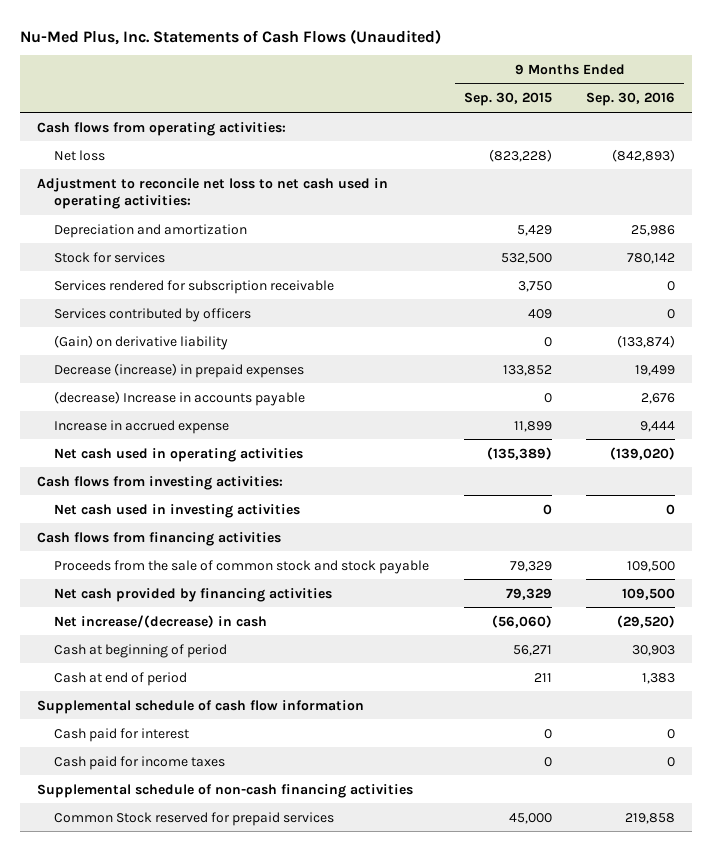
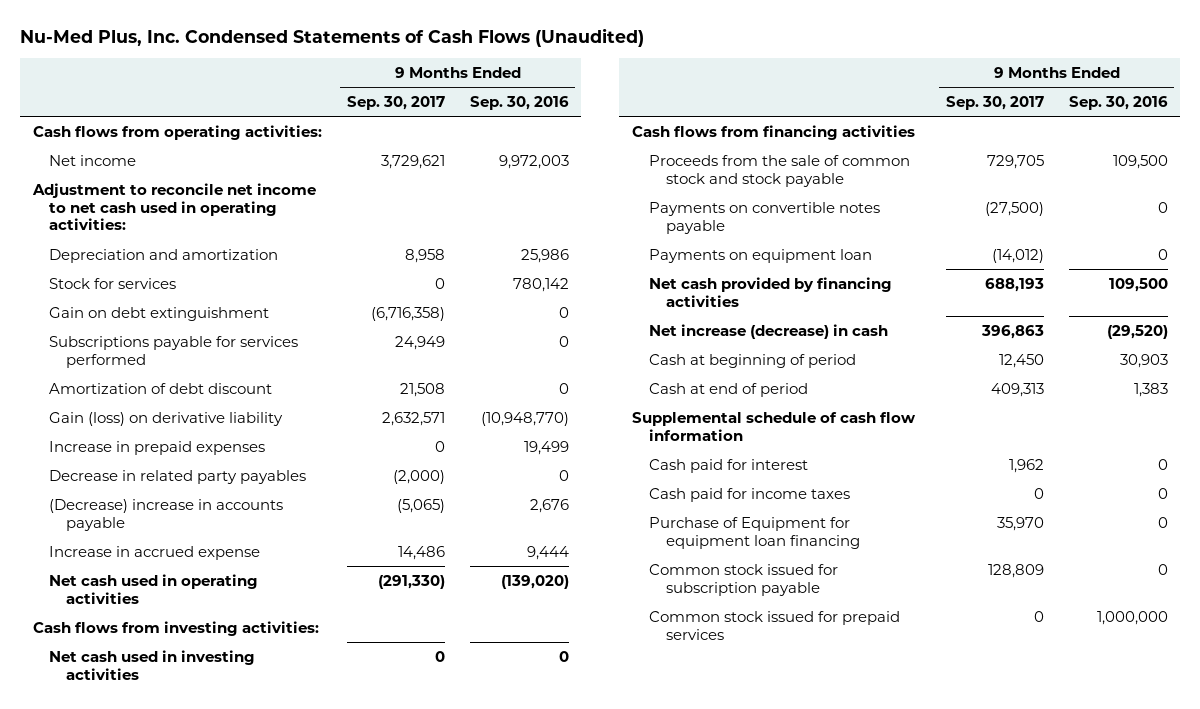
- Nu-Med Plus, Inc. Statements of Cash Flows (Unaudited)
+ Nu-Med Plus, Inc. Condensed Statements of Cash Flows (Unaudited)
- | 9 Months Ended Sep. 30, 2015 | 9 Months Ended Sep. 30, 2016
+ | 9 Months Ended Sep. 30, 2017 | 9 Months Ended Sep. 30, 2016
- Net loss | (823,228) | (842,893)
- Adjustment to reconcile net loss to net cash used in operating activities:
+ Net income | 3,729,621 | 9,972,003
+ Adjustment to reconcile net income to net cash used in operating activities:
- Services rendered for subscription receivable | 3,750 | 0
- Services contributed by officers | 409 | 0
- (Gain) on derivative liability | 0 | (133,874)
- Decrease (increase) in prepaid expenses | 133,852 | 19,499
- (decrease) Increase in accounts payable | 0 | 2,676
+ Gain on debt extinguishment | (6,716,358) | 0
+ Subscriptions payable for services performed | 24,949 | 0
+ Amortization of debt discount | 21,508 | 0
+ Gain (loss) on derivative liability | 2,632,571 | (10,948,770)
+ Increase in prepaid expenses | 0 | 19,499
+ Decrease in related party payables | (2,000) | 0
+ (Decrease) increase in accounts payable | (5,065) | 2,676
+ Payments on convertible notes payable | (27,500) | 0
+ Payments on equipment loan | (14,012) | 0
- Net increase/(decrease) in cash | (56,060) | (29,520)
+ Net increase (decrease) in cash | 396,863 | (29,520)
- Supplemental schedule of non-cash financing activities
- Common Stock reserved for prepaid services | 45,000 | 219,858
+ Purchase of Equipment for equipment loan financing | 35,970 | 0
+ Common stock issued for subscription payable | 128,809 | 0
+ Common stock issued for prepaid services | 0 | 1,000,000

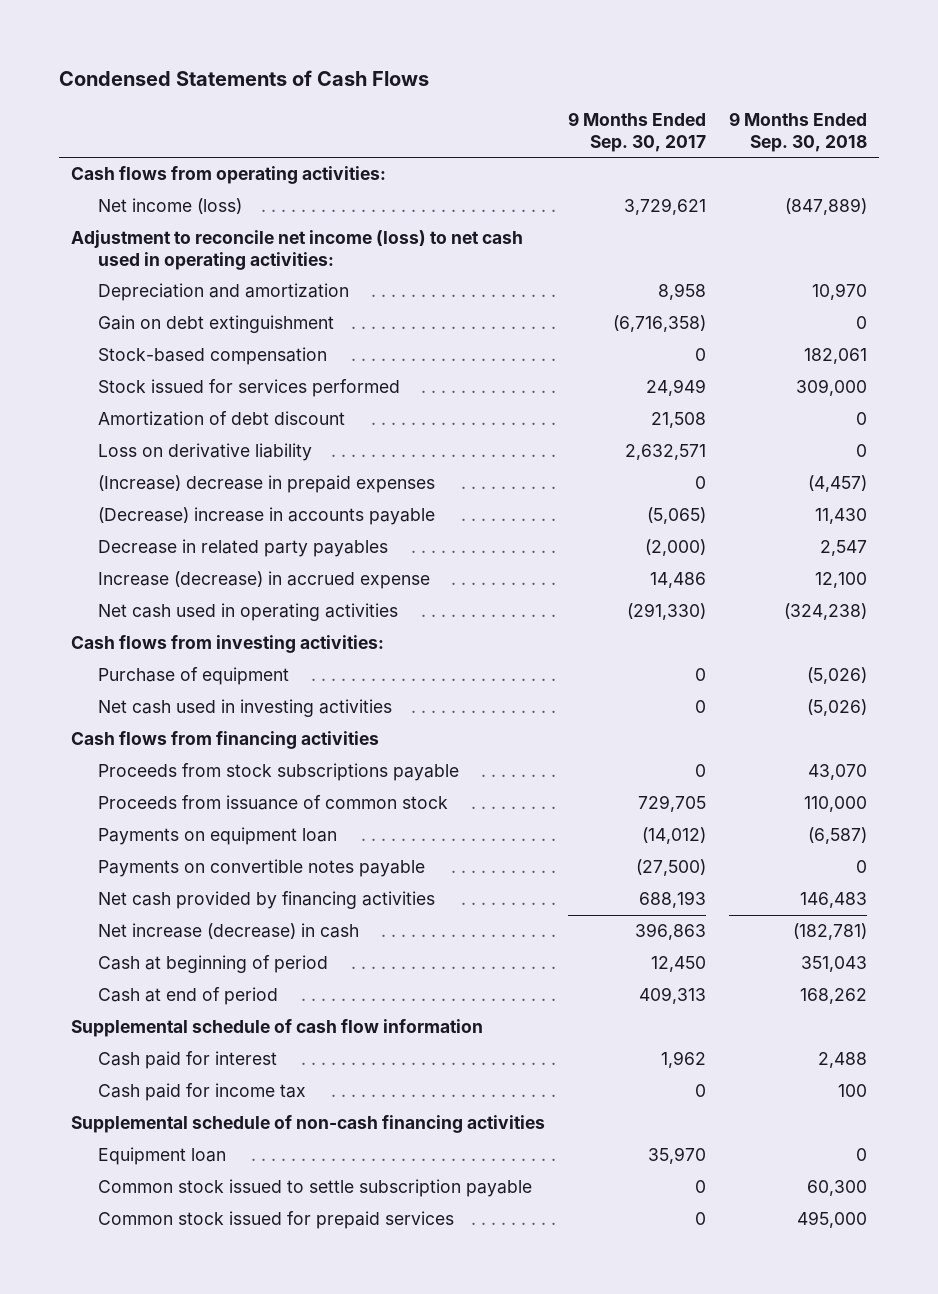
- Nu-Med Plus, Inc. Condensed Statements of Cash Flows (Unaudited)
+ Condensed Statements of Cash Flows
- | 9 Months Ended Sep. 30, 2017 | 9 Months Ended Sep. 30, 2016
+ | 9 Months Ended Sep. 30, 2017 | 9 Months Ended Sep. 30, 2018
- Net income | 3,729,621 | 9,972,003
- Adjustment to reconcile net income to net cash used in operating activities:
+ Net income (loss) | 3,729,621 | (847,889)
+ Adjustment to reconcile net income (loss) to net cash used in operating activities:
- Stock for services | 0 | 780,142
- Subscriptions payable for services performed | 24,949 | 0
+ Stock-based compensation | 0 | 182,061
+ Stock issued for services performed | 24,949 | 309,000
- Gain (loss) on derivative liability | 2,632,571 | (10,948,770)
- Increase in prepaid expenses | 0 | 19,499
+ Loss on derivative liability | 2,632,571 | 0
+ (Increase) decrease in prepaid expenses | 0 | (4,457)
- Increase in accrued expense | 14,486 | 9,444
moved down: Decrease in related party payables | (2,000) | 2,547
+ Increase (decrease) in accrued expense | 14,486 | 12,100
+ Purchase of equipment | 0 | (5,026)
- Proceeds from the sale of common stock and stock payable | 729,705 | 109,500
+ Proceeds from stock subscriptions payable | 0 | 43,070
+ Proceeds from issuance of common stock | 729,705 | 110,000
moved down: Payments on convertible notes payable | (27,500) | 0
- Cash paid for income taxes | 0 | 0
- Purchase of Equipment for equipment loan financing | 35,970 | 0
- Common stock issued for subscription payable | 128,809 | 0
+ Cash paid for income tax | 0 | 100
+ Supplemental schedule of non-cash financing activities
+ Equipment loan | 35,970 | 0
+ Common stock issued to settle subscription payable | 0 | 60,300

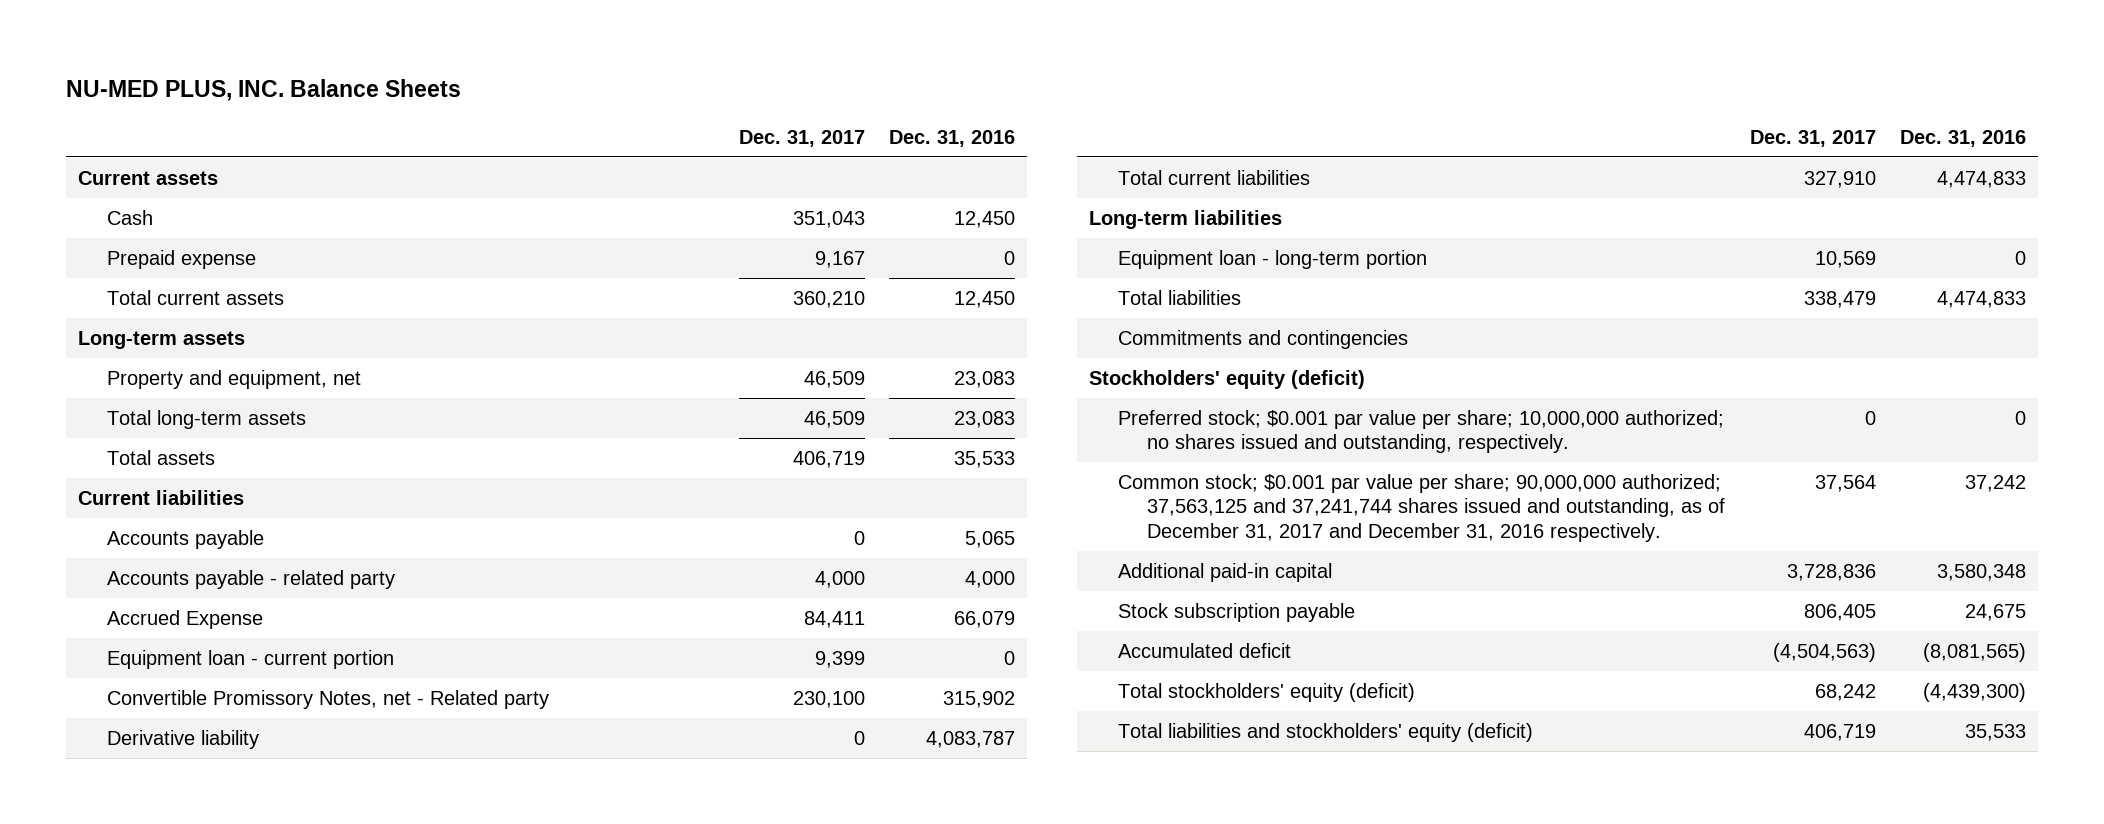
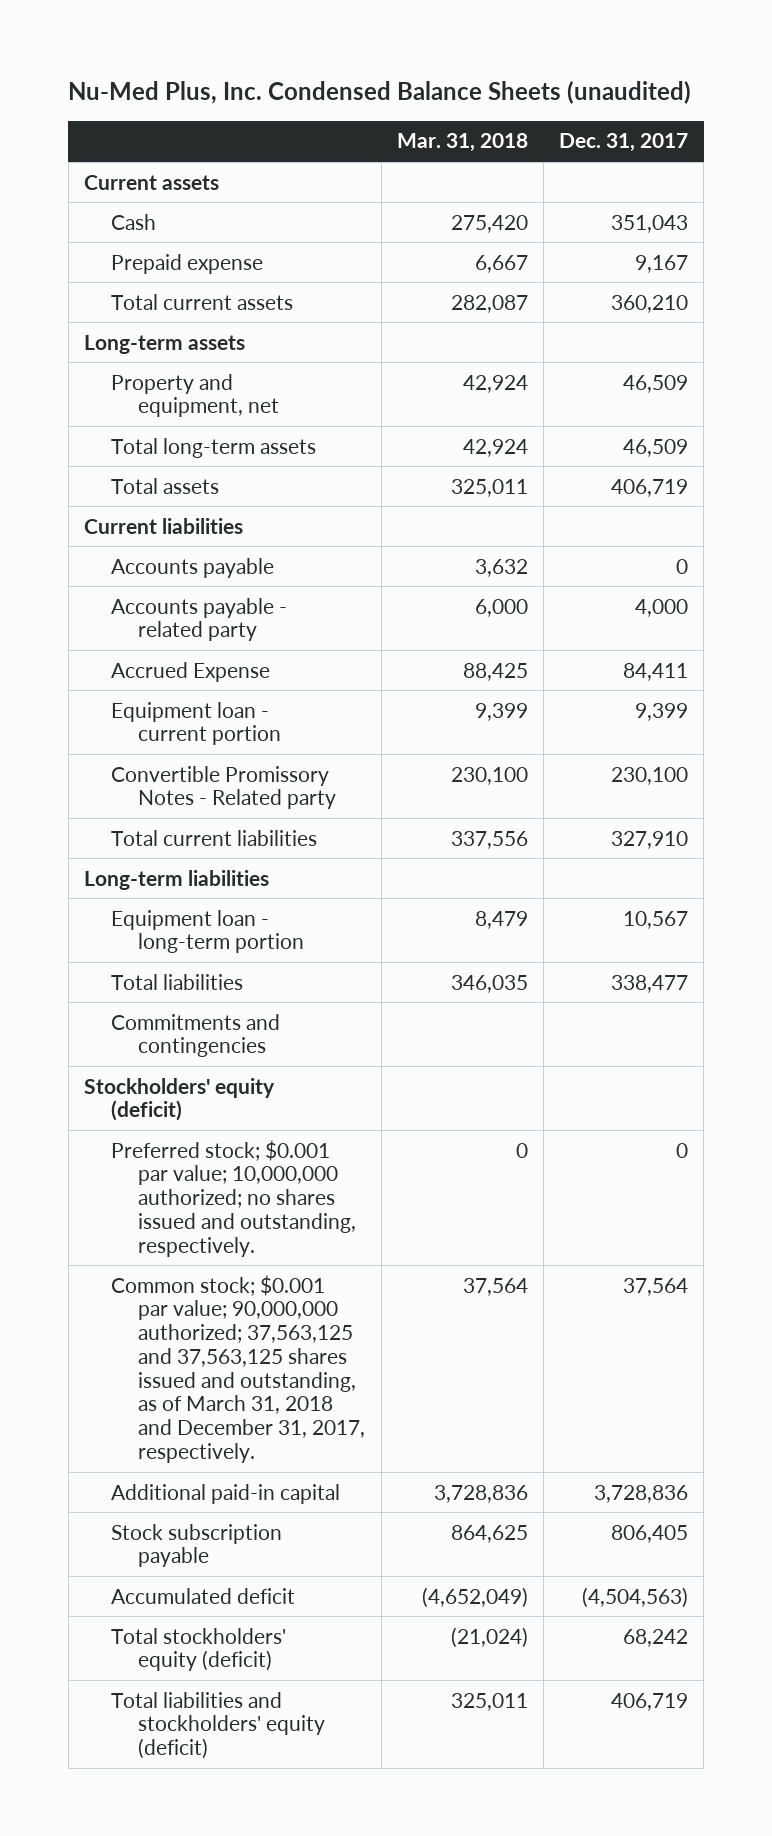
- NU-MED PLUS, INC. Balance Sheets
+ Nu-Med Plus, Inc. Condensed Balance Sheets (unaudited)
- | Dec. 31, 2017 | Dec. 31, 2016
+ | Mar. 31, 2018 | Dec. 31, 2017
- Convertible Promissory Notes, net - Related party | 230,100 | 315,902
- Derivative liability | 0 | 4,083,787
+ Convertible Promissory Notes - Related party | 230,100 | 230,100
- Equipment loan - long-term portion | 10,569 | 0
- Total liabilities | 338,479 | 4,474,833
+ Equipment loan - long-term portion | 8,479 | 10,567
+ Total liabilities | 346,035 | 338,477
- Preferred stock; $0.001 par value per share; 10,000,000 authorized; no shares issued and outstanding, respectively. | 0 | 0
- Common stock; $0.001 par value per share; 90,000,000 authorized; 37,563,125 and 37,241,744 shares issued and outstanding, as of December 31, 2017 and December 31, 2016 respectively. | 37,564 | 37,242
+ Preferred stock; $0.001 par value; 10,000,000 authorized; no shares issued and outstanding, respectively. | 0 | 0
+ Common stock; $0.001 par value; 90,000,000 authorized; 37,563,125 and 37,563,125 shares issued and outstanding, as of March 31, 2018 and December 31, 2017, respectively. | 37,564 | 37,564

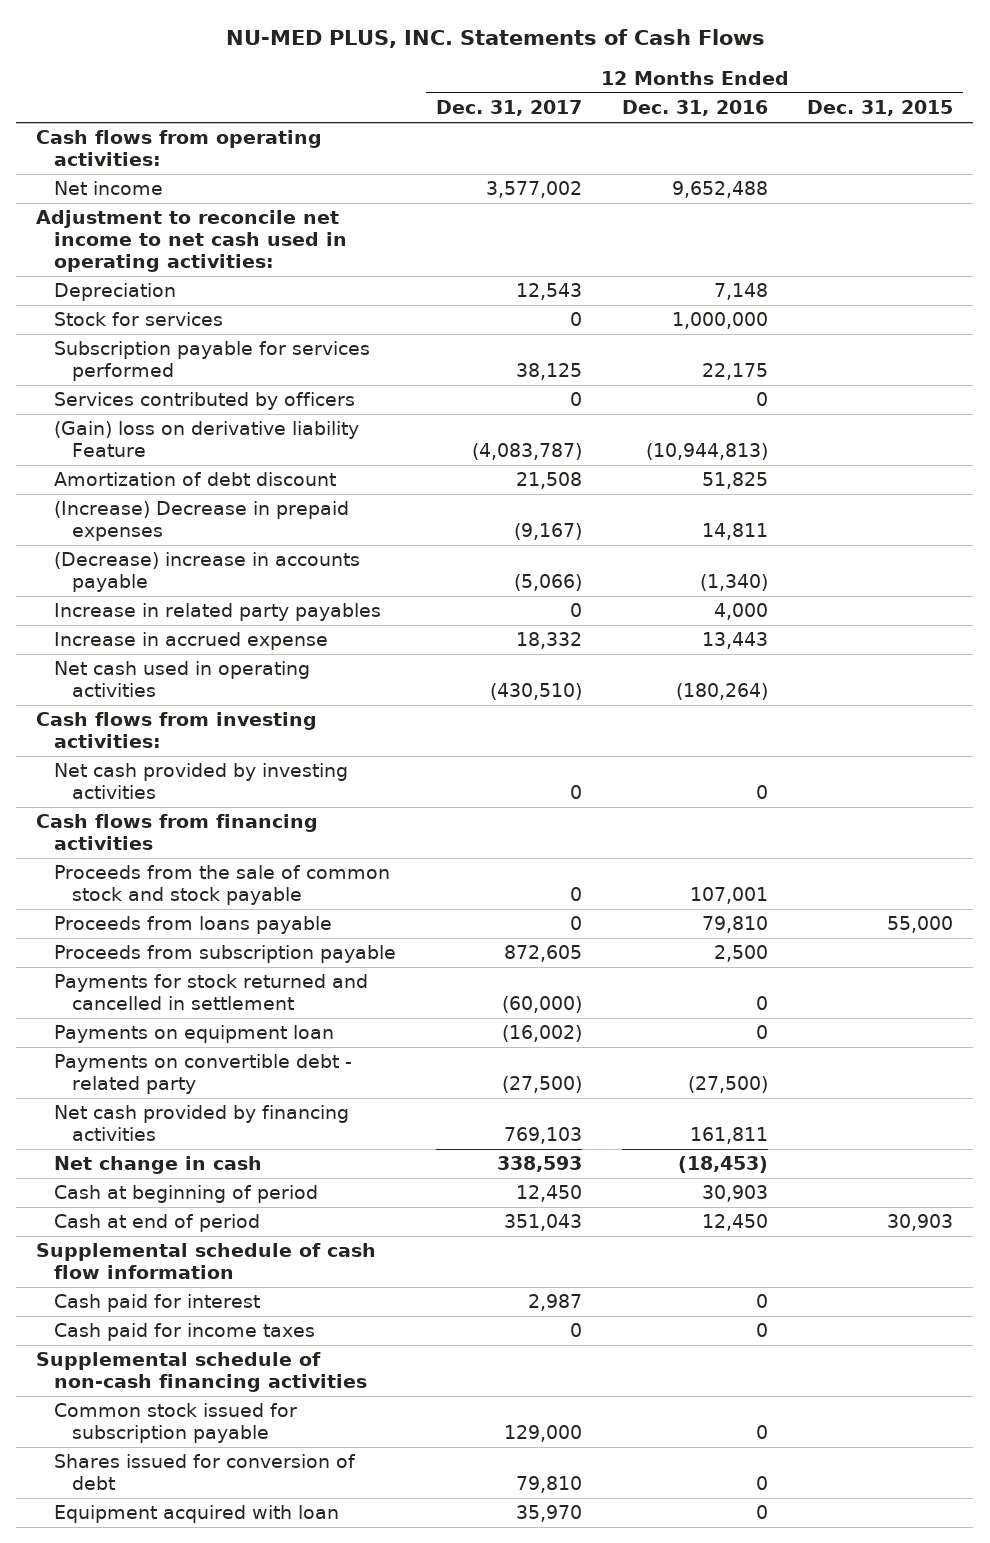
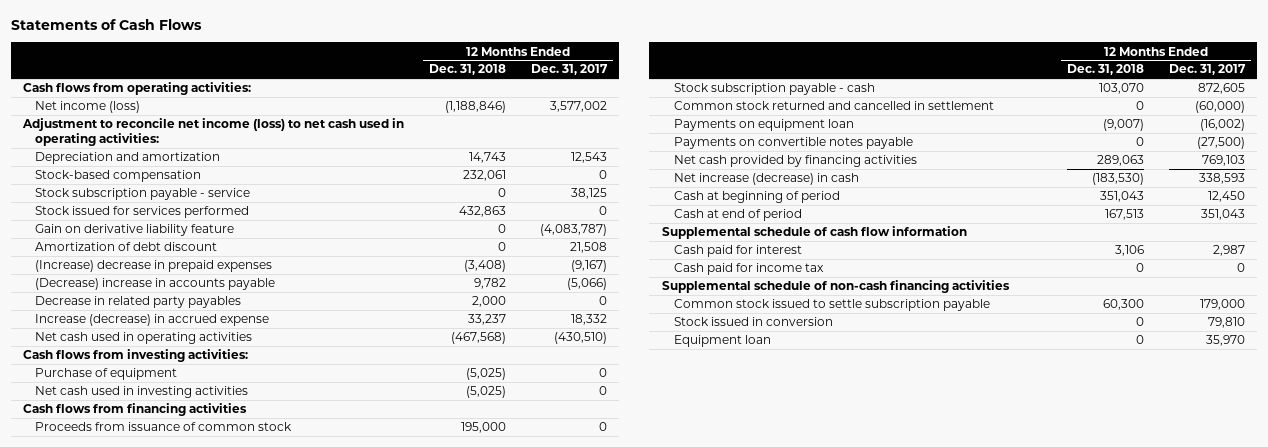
- NU-MED PLUS, INC. Statements of Cash Flows
+ Statements of Cash Flows
- | 12 Months Ended Dec. 31, 2017 | 12 Months Ended Dec. 31, 2016 | 12 Months Ended Dec. 31, 2015
+ | 12 Months Ended Dec. 31, 2018 | 12 Months Ended Dec. 31, 2017
- Net income | 3,577,002 | 9,652,488 |
- Adjustment to reconcile net income to net cash used in operating activities:
- Depreciation | 12,543 | 7,148 |
- Stock for services | 0 | 1,000,000 |
- Subscription payable for services performed | 38,125 | 22,175 |
- Services contributed by officers | 0 | 0 |
- (Gain) loss on derivative liability Feature | (4,083,787) | (10,944,813) |
+ Net income (loss) | (1,188,846) | 3,577,002
+ Adjustment to reconcile net income (loss) to net cash used in operating activities:
+ Depreciation and amortization | 14,743 | 12,543
+ Stock-based compensation | 232,061 | 0
+ Stock subscription payable - service | 0 | 38,125
+ Stock issued for services performed | 432,863 | 0
+ Gain on derivative liability feature | 0 | (4,083,787)
- (Increase) Decrease in prepaid expenses | (9,167) | 14,811 |
+ (Increase) decrease in prepaid expenses | (3,408) | (9,167)
- Increase in related party payables | 0 | 4,000 |
- Increase in accrued expense | 18,332 | 13,443 |
+ Decrease in related party payables | 2,000 | 0
+ Increase (decrease) in accrued expense | 33,237 | 18,332
- Net cash provided by investing activities | 0 | 0 |
+ Purchase of equipment | (5,025) | 0
+ Net cash used in investing activities | (5,025) | 0
- Proceeds from the sale of common stock and stock payable | 0 | 107,001 |
- Proceeds from loans payable | 0 | 79,810 | 55,000
- Proceeds from subscription payable | 872,605 | 2,500 |
- Payments for stock returned and cancelled in settlement | (60,000) | 0 |
+ Proceeds from issuance of common stock | 195,000 | 0
+ Stock subscription payable - cash | 103,070 | 872,605
+ Common stock returned and cancelled in settlement | 0 | (60,000)
- Payments on convertible debt - related party | (27,500) | (27,500) |
+ Payments on convertible notes payable | 0 | (27,500)
- Net change in cash | 338,593 | (18,453) |
+ Net increase (decrease) in cash | (183,530) | 338,593
- Cash paid for income taxes | 0 | 0 |
+ Cash paid for income tax | 0 | 0
- Common stock issued for subscription payable | 129,000 | 0 |
- Shares issued for conversion of debt | 79,810 | 0 |
- Equipment acquired with loan | 35,970 | 0 |
+ Common stock issued to settle subscription payable | 60,300 | 179,000
+ Stock issued in conversion | 0 | 79,810
+ Equipment loan | 0 | 35,970

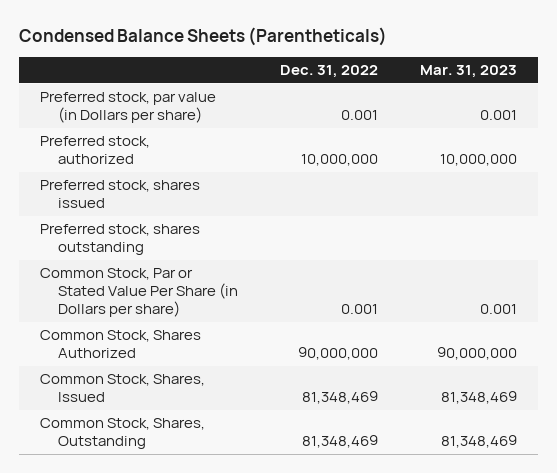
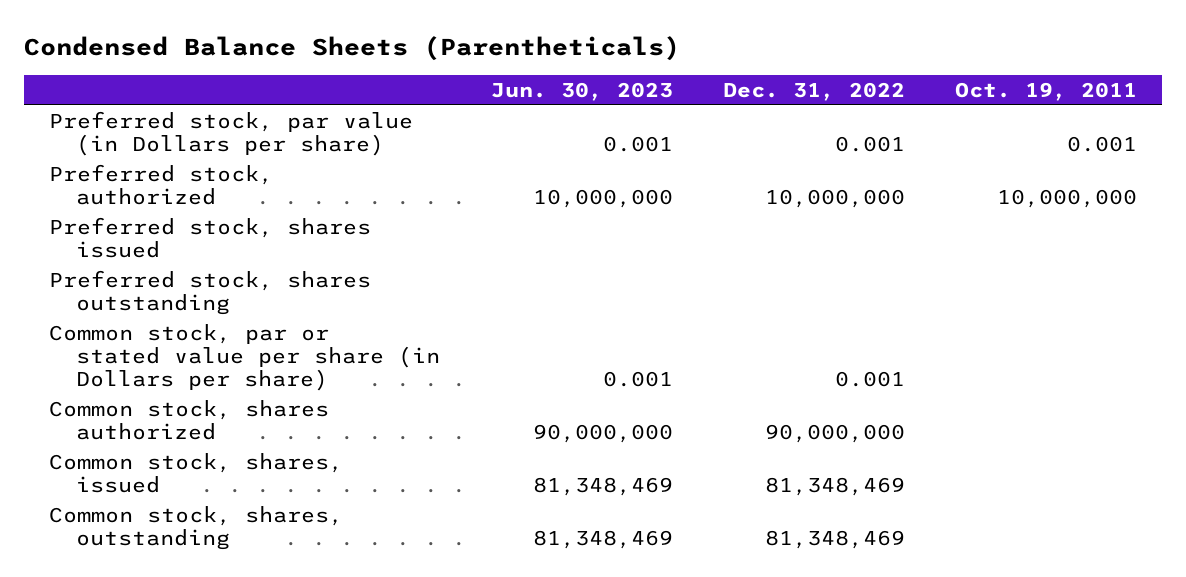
- | Dec. 31, 2022 | Mar. 31, 2023
+ | Jun. 30, 2023 | Dec. 31, 2022 | Oct. 19, 2011
- Common Stock, Par or Stated Value Per Share (in Dollars per share) | 0.001 | 0.001
- Common Stock, Shares Authorized | 90,000,000 | 90,000,000
- Common Stock, Shares, Issued | 81,348,469 | 81,348,469
- Common Stock, Shares, Outstanding | 81,348,469 | 81,348,469
+ Common stock, par or stated value per share (in Dollars per share) | 0.001 | 0.001 |
+ Common stock, shares authorized | 90,000,000 | 90,000,000 |
+ Common stock, shares, issued | 81,348,469 | 81,348,469 |
+ Common stock, shares, outstanding | 81,348,469 | 81,348,469 |

